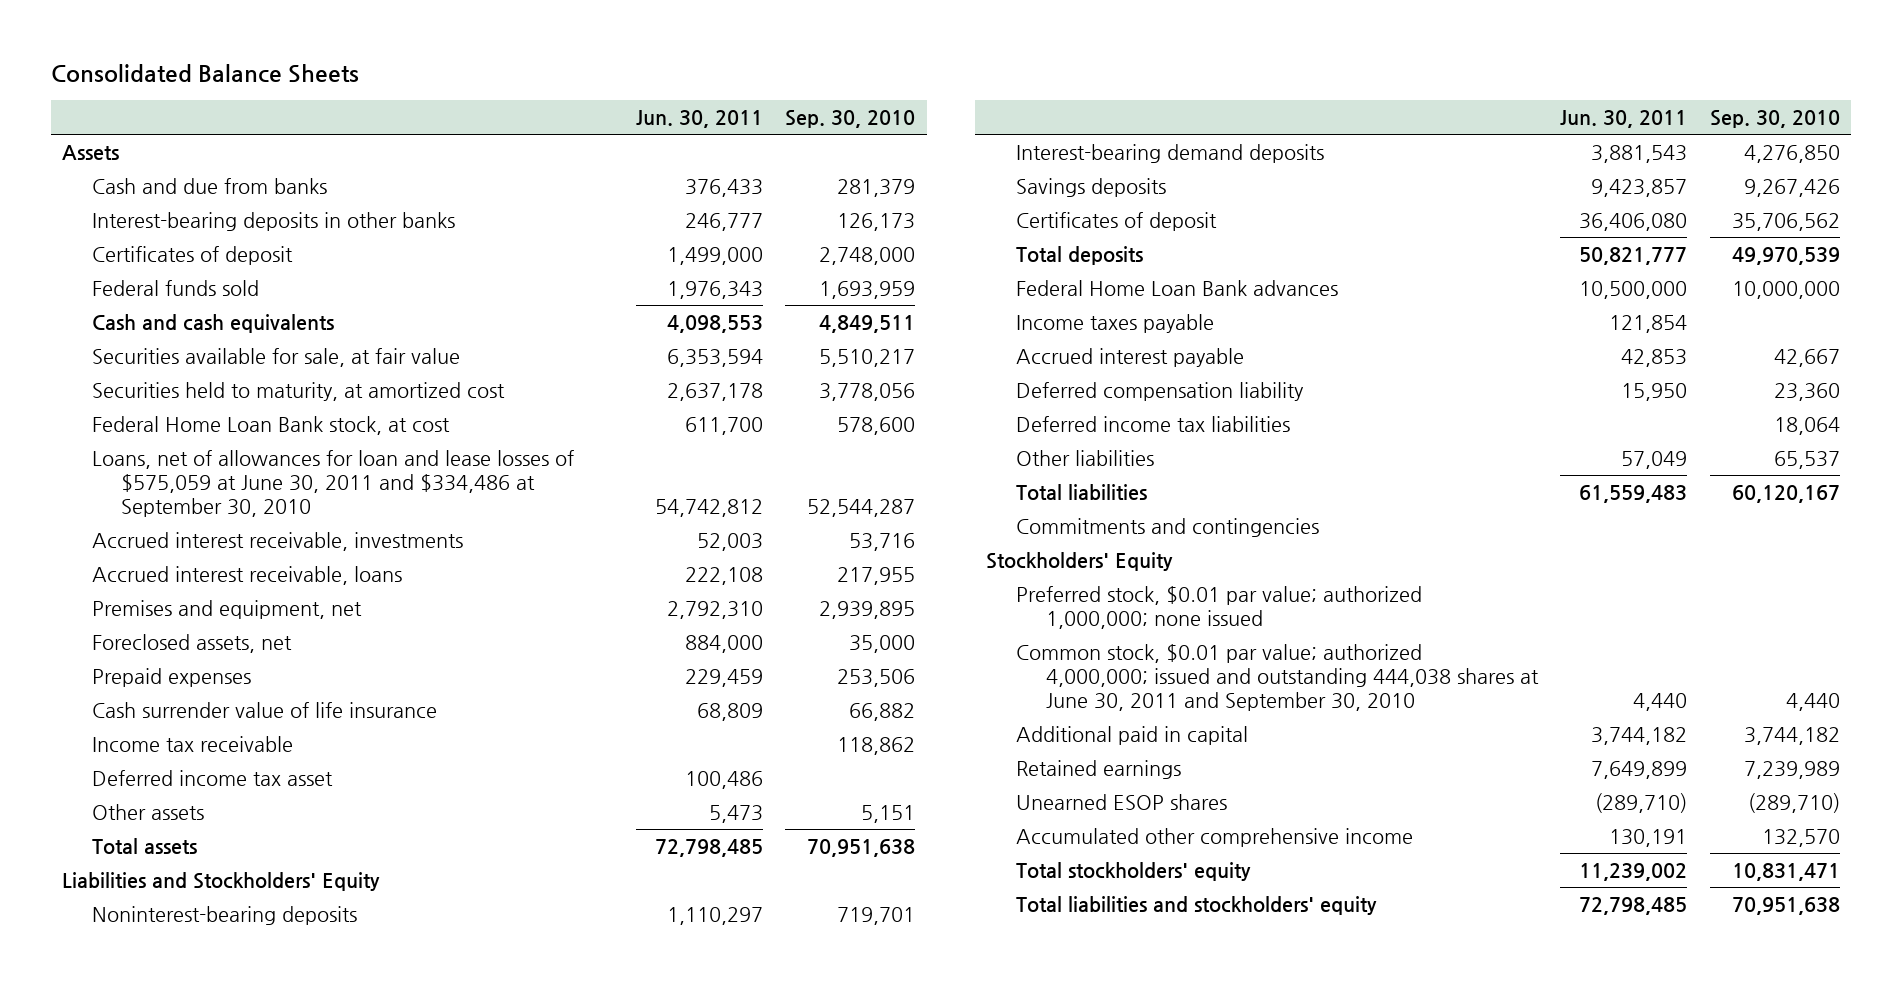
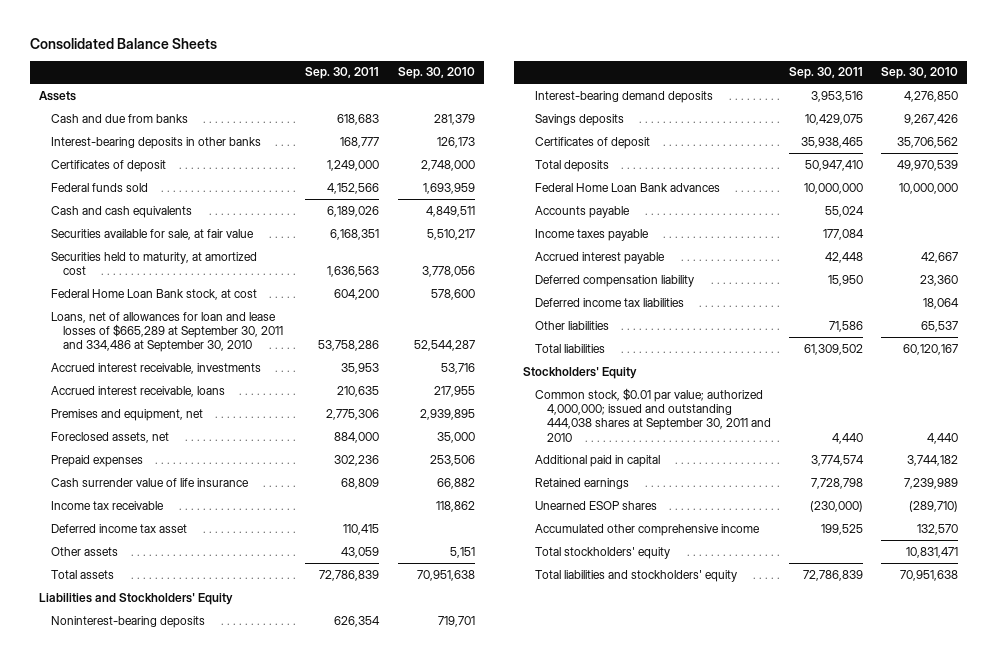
- | Jun. 30, 2011 | Sep. 30, 2010
+ | Sep. 30, 2011 | Sep. 30, 2010
- Loans, net of allowances for loan and lease losses of $575,059 at June 30, 2011 and $334,486 at September 30, 2010 | 54,742,812 | 52,544,287
+ Loans, net of allowances for loan and lease losses of $665,289 at September 30, 2011 and 334,486 at September 30, 2010 | 53,758,286 | 52,544,287
+ Accounts payable | 55,024 |
- Commitments and contingencies
- Preferred stock, $0.01 par value; authorized 1,000,000; none issued
- Common stock, $0.01 par value; authorized 4,000,000; issued and outstanding 444,038 shares at June 30, 2011 and September 30, 2010 | 4,440 | 4,440
+ Common stock, $0.01 par value; authorized 4,000,000; issued and outstanding 444,038 shares at September 30, 2011 and 2010 | 4,440 | 4,440

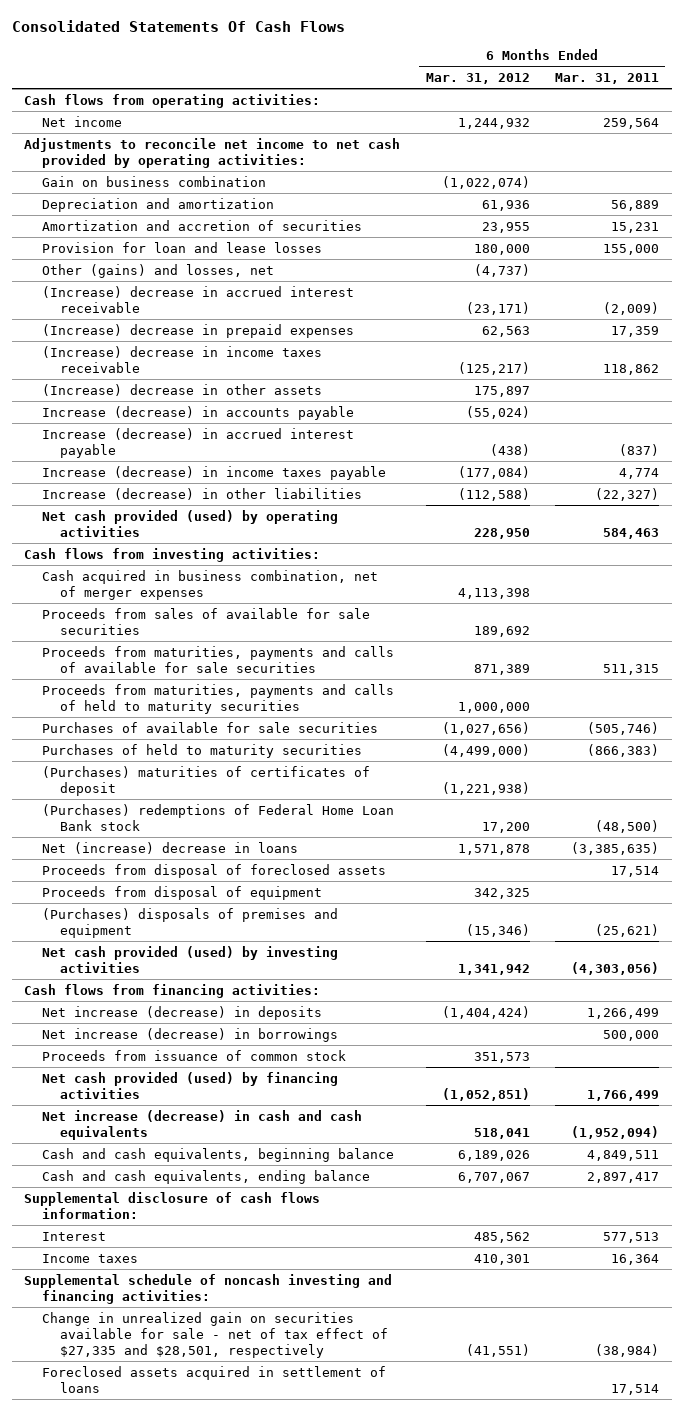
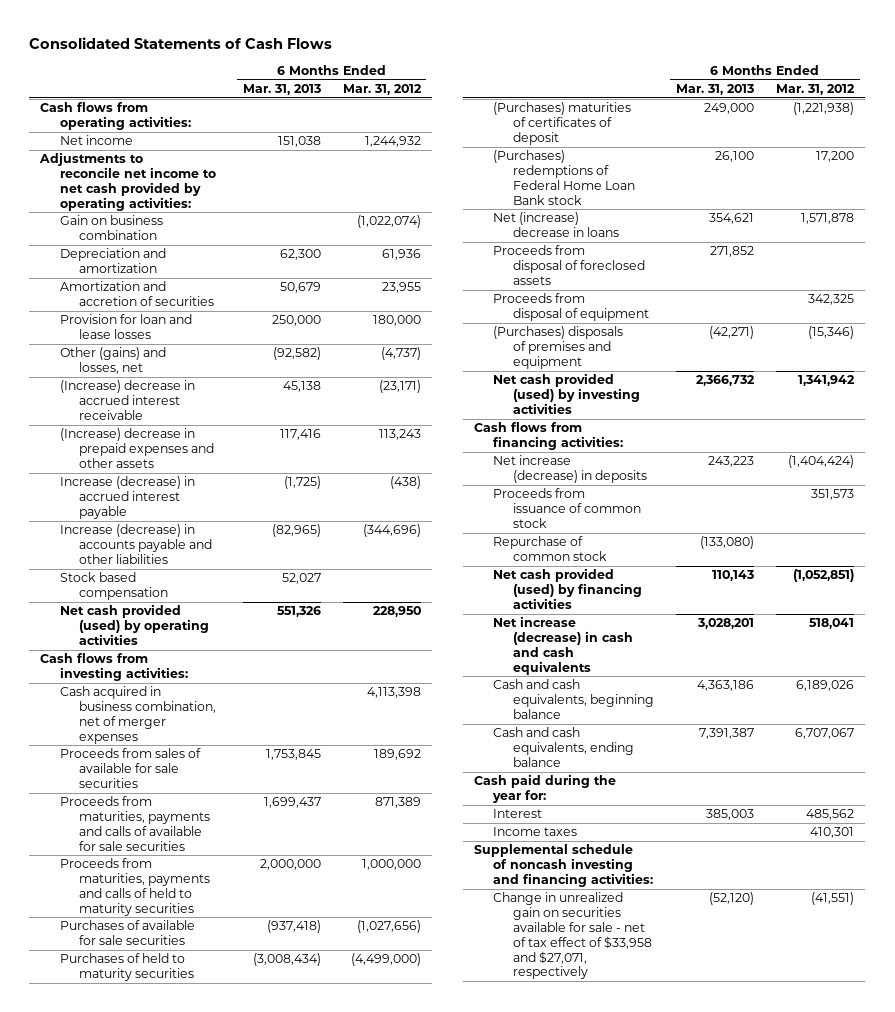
- Consolidated Statements Of Cash Flows
+ Consolidated Statements of Cash Flows
- | 6 Months Ended Mar. 31, 2012 | 6 Months Ended Mar. 31, 2011
+ | 6 Months Ended Mar. 31, 2013 | 6 Months Ended Mar. 31, 2012
- (Increase) decrease in prepaid expenses | 62,563 | 17,359
- (Increase) decrease in income taxes receivable | (125,217) | 118,862
- (Increase) decrease in other assets | 175,897 |
- Increase (decrease) in accounts payable | (55,024) |
+ (Increase) decrease in prepaid expenses and other assets | 117,416 | 113,243
- Increase (decrease) in income taxes payable | (177,084) | 4,774
- Increase (decrease) in other liabilities | (112,588) | (22,327)
+ Increase (decrease) in accounts payable and other liabilities | (82,965) | (344,696)
+ Stock based compensation | 52,027 |
- Net increase (decrease) in borrowings | | 500,000
+ Repurchase of common stock | (133,080) |
- Supplemental disclosure of cash flows information:
+ Cash paid during the year for:
- Change in unrealized gain on securities available for sale - net of tax effect of $27,335 and $28,501, respectively | (41,551) | (38,984)
- Foreclosed assets acquired in settlement of loans | | 17,514
+ Change in unrealized gain on securities available for sale - net of tax effect of $33,958 and $27,071, respectively | (52,120) | (41,551)

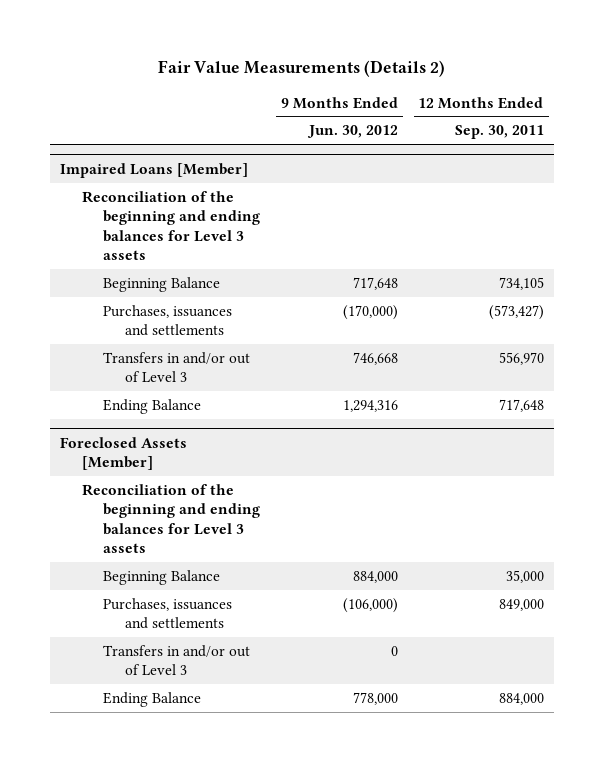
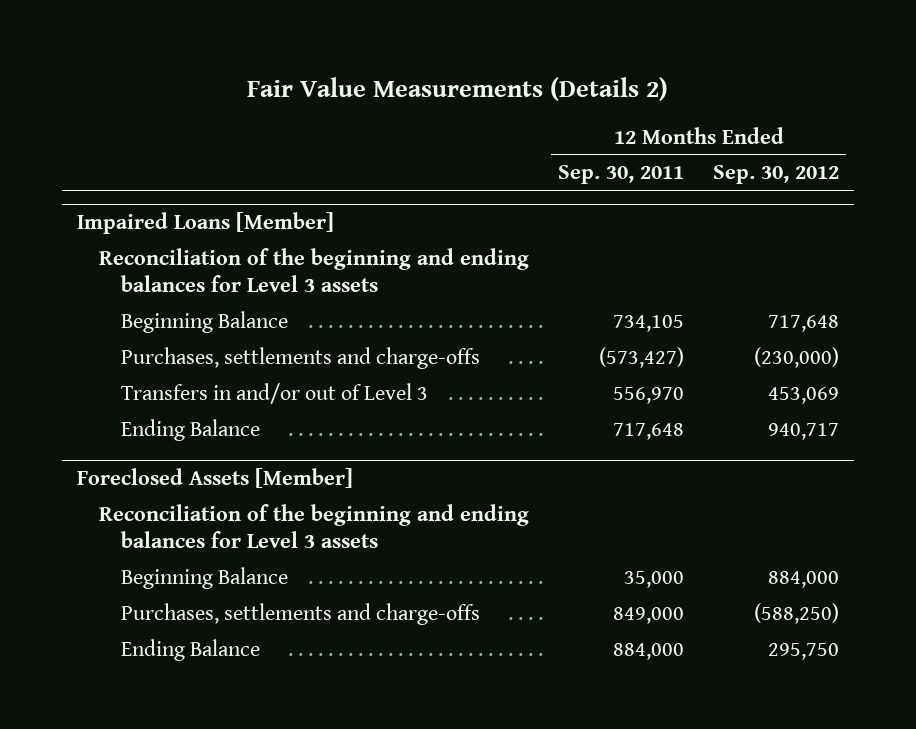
- | 9 Months Ended Jun. 30, 2012 | 12 Months Ended Sep. 30, 2011
+ | 12 Months Ended Sep. 30, 2011 | 12 Months Ended Sep. 30, 2012
@ Impaired Loans [Member]
- Purchases, issuances and settlements | (170,000) | (573,427)
+ Purchases, settlements and charge-offs | (573,427) | (230,000)
@ Foreclosed Assets [Member]
- Purchases, issuances and settlements | (106,000) | 849,000
- Transfers in and/or out of Level 3 | 0 |
+ Purchases, settlements and charge-offs | 849,000 | (588,250)

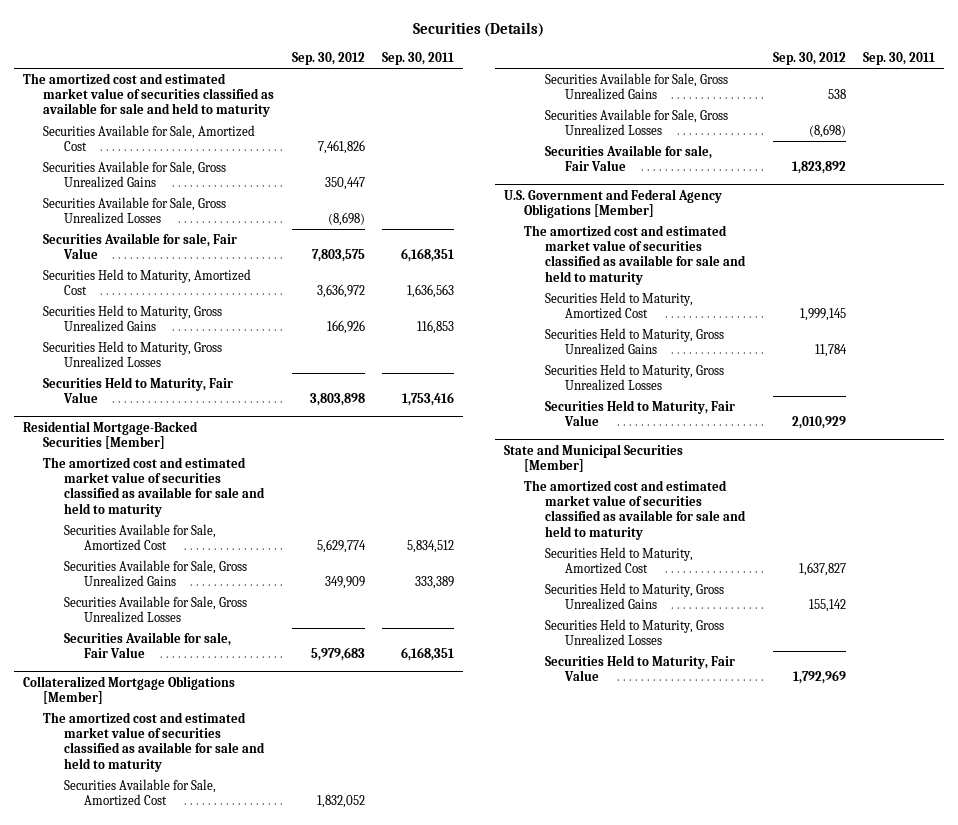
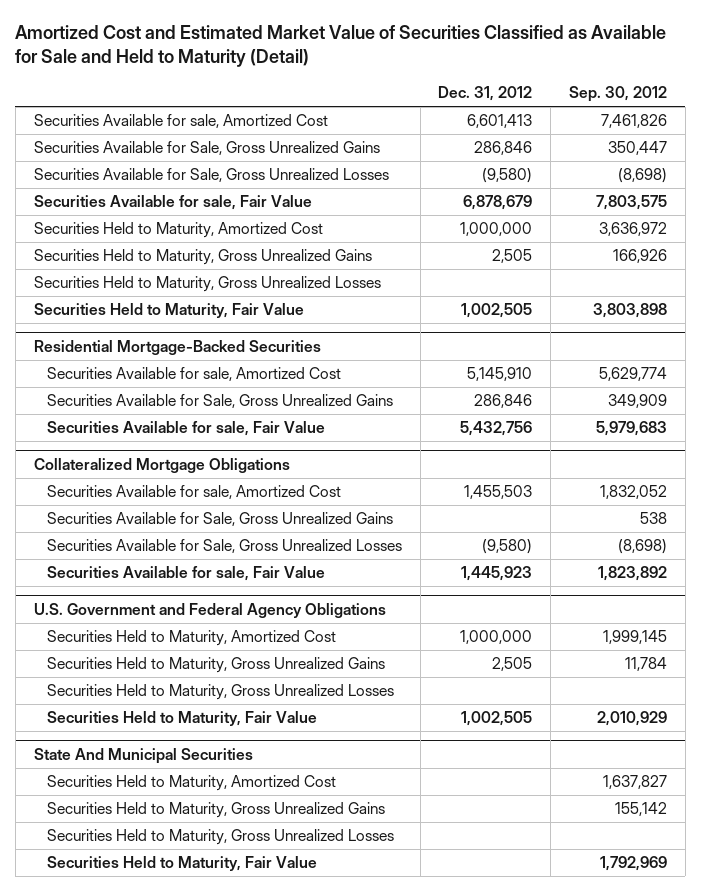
- Securities (Details)
+ Amortized Cost and Estimated Market Value of Securities Classified as Available for Sale and Held to Maturity (Detail)
- | Sep. 30, 2012 | Sep. 30, 2011
+ | Dec. 31, 2012 | Sep. 30, 2012
- The amortized cost and estimated market value of securities classified as available for sale and held to maturity
- Securities Available for Sale, Amortized Cost | 7,461,826 |
+ Securities Available for sale, Amortized Cost | 6,601,413 | 7,461,826
- Residential Mortgage-Backed Securities [Member]
- The amortized cost and estimated market value of securities classified as available for sale and held to maturity
- Securities Available for Sale, Amortized Cost | 5,629,774 | 5,834,512
+ Residential Mortgage-Backed Securities
+ Securities Available for sale, Amortized Cost | 5,145,910 | 5,629,774
- Securities Available for Sale, Gross Unrealized Losses
- Collateralized Mortgage Obligations [Member]
- The amortized cost and estimated market value of securities classified as available for sale and held to maturity
- Securities Available for Sale, Amortized Cost | 1,832,052 |
+ Collateralized Mortgage Obligations
+ Securities Available for sale, Amortized Cost | 1,455,503 | 1,832,052
- U.S. Government and Federal Agency Obligations [Member]
- The amortized cost and estimated market value of securities classified as available for sale and held to maturity
+ U.S. Government and Federal Agency Obligations
- State and Municipal Securities [Member]
- The amortized cost and estimated market value of securities classified as available for sale and held to maturity
+ State And Municipal Securities

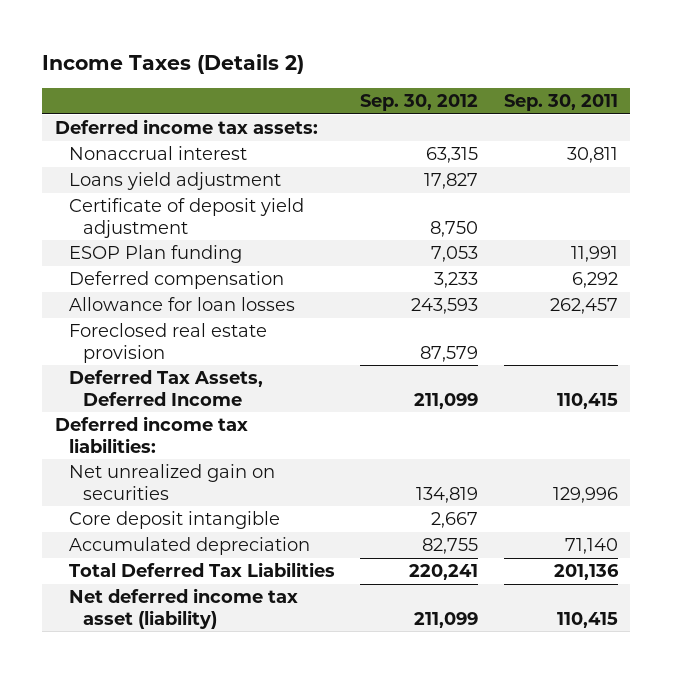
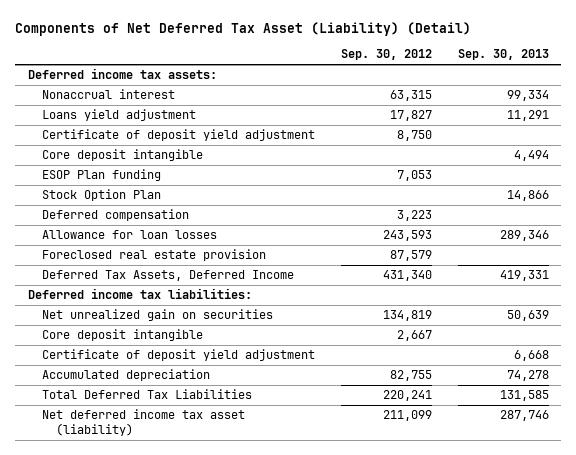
- Income Taxes (Details 2)
+ Components of Net Deferred Tax Asset (Liability) (Detail)
- | Sep. 30, 2012 | Sep. 30, 2011
+ | Sep. 30, 2012 | Sep. 30, 2013
+ Core deposit intangible | | 4,494
- Deferred compensation | 3,233 | 6,292
+ Stock Option Plan | | 14,866
+ Deferred compensation | 3,223 |
- Deferred Tax Assets, Deferred Income | 211,099 | 110,415
+ Deferred Tax Assets, Deferred Income | 431,340 | 419,331
+ Certificate of deposit yield adjustment | | 6,668

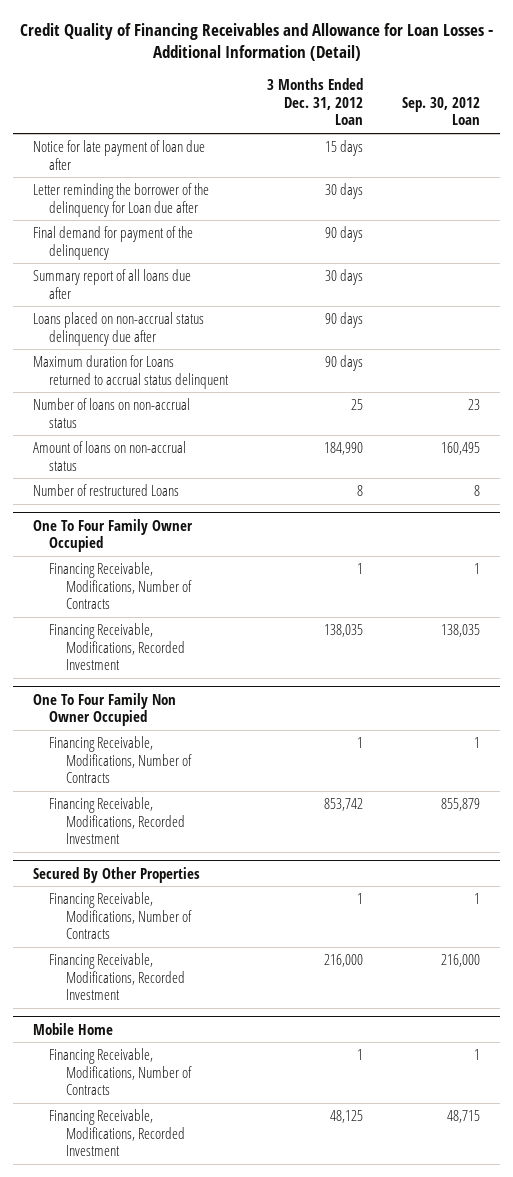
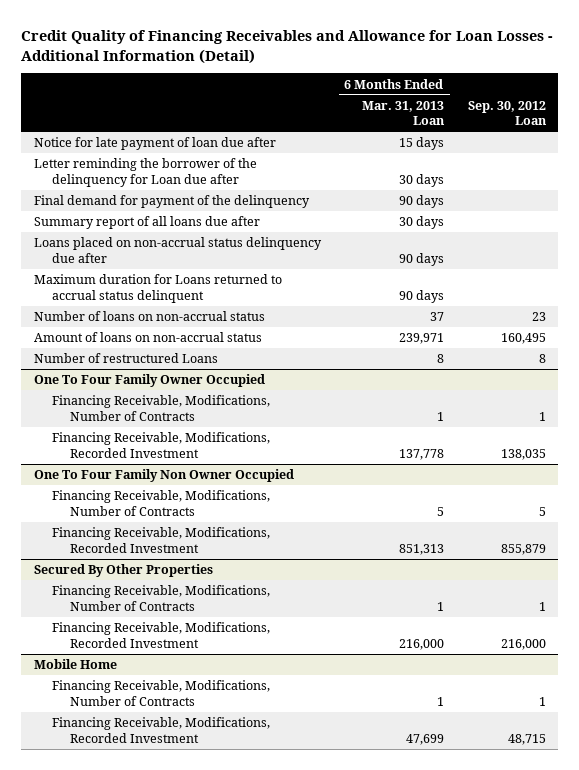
- | 3 Months Ended Dec. 31, 2012 Loan | Sep. 30, 2012 Loan
+ | 6 Months Ended Mar. 31, 2013 Loan | Sep. 30, 2012 Loan
@ One To Four Family Non Owner Occupied
- Financing Receivable, Modifications, Number of Contracts | 1 | 1
+ Financing Receivable, Modifications, Number of Contracts | 5 | 5

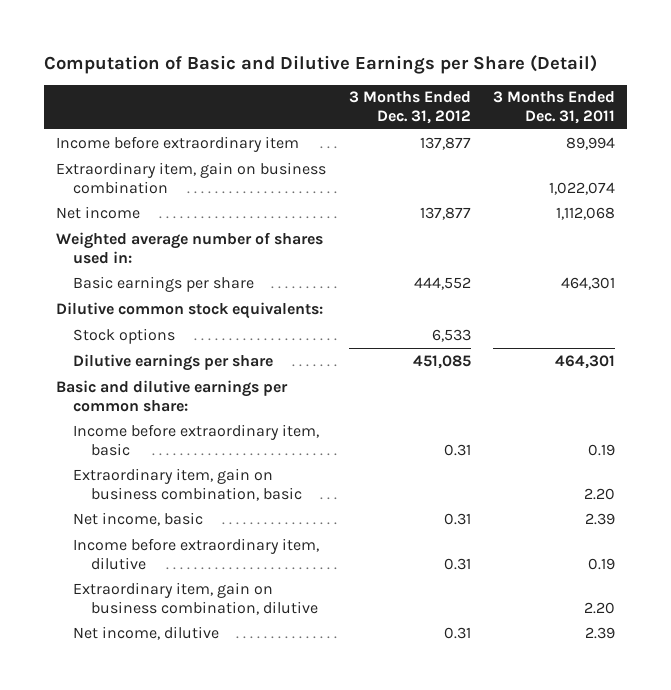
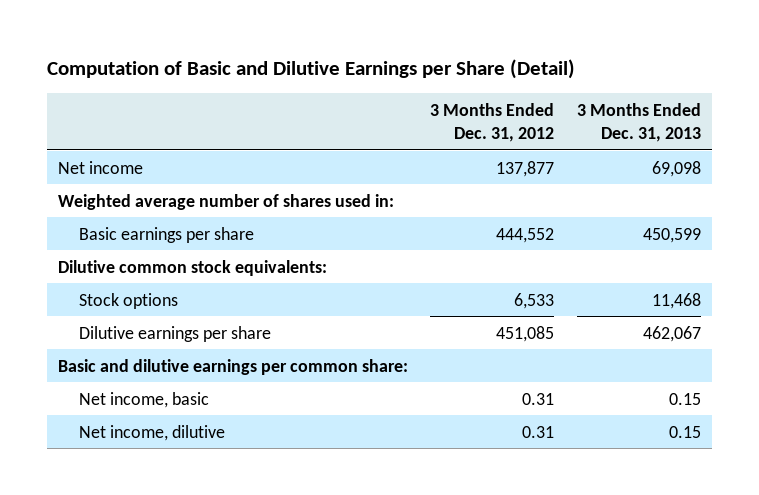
- | 3 Months Ended Dec. 31, 2012 | 3 Months Ended Dec. 31, 2011
+ | 3 Months Ended Dec. 31, 2012 | 3 Months Ended Dec. 31, 2013
- Income before extraordinary item | 137,877 | 89,994
- Extraordinary item, gain on business combination | | 1,022,074
- Income before extraordinary item, basic | 0.31 | 0.19
- Extraordinary item, gain on business combination, basic | | 2.20
- Income before extraordinary item, dilutive | 0.31 | 0.19
- Extraordinary item, gain on business combination, dilutive | | 2.20

